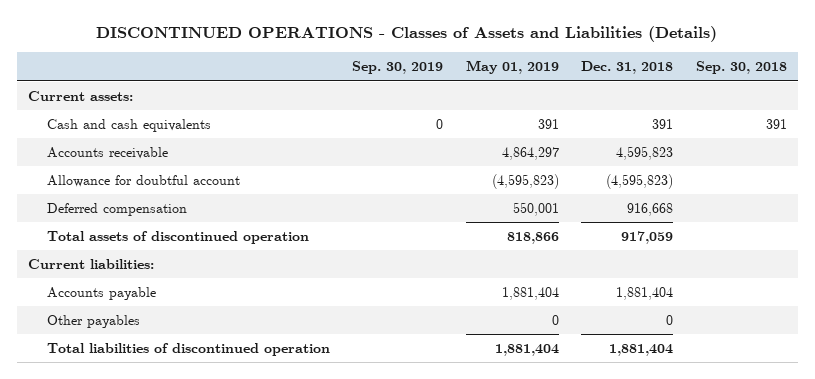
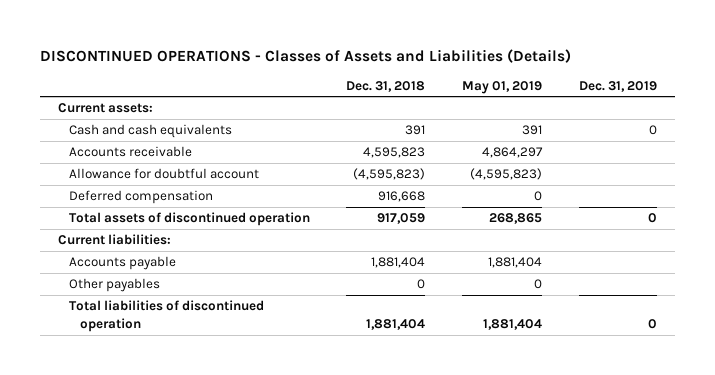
- | Sep. 30, 2019 | May 01, 2019 | Dec. 31, 2018 | Sep. 30, 2018
+ | Dec. 31, 2018 | May 01, 2019 | Dec. 31, 2019
- Deferred compensation | | 550,001 | 916,668 |
- Total assets of discontinued operation | | 818,866 | 917,059 |
+ Deferred compensation | 916,668 | 0 |
+ Total assets of discontinued operation | 917,059 | 268,865 | 0

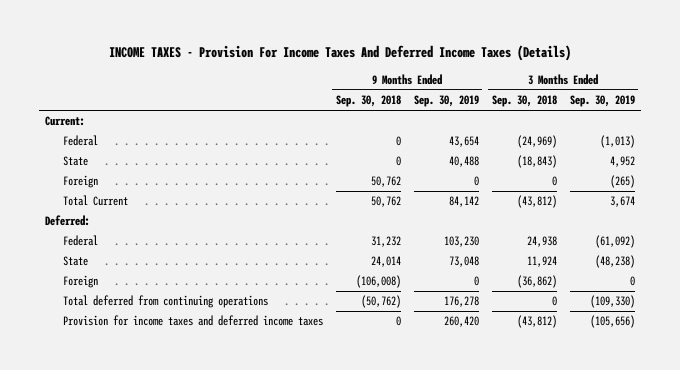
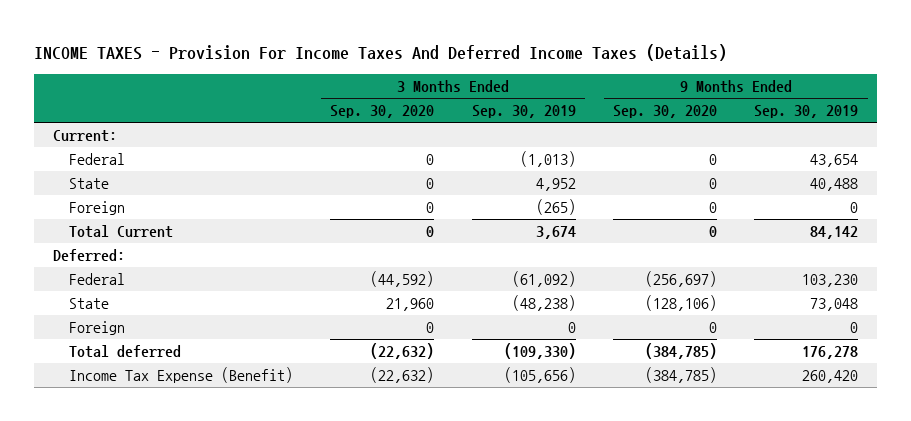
- | 9 Months Ended Sep. 30, 2018 | 9 Months Ended Sep. 30, 2019 | 3 Months Ended Sep. 30, 2018 | 3 Months Ended Sep. 30, 2019
+ | 3 Months Ended Sep. 30, 2020 | 3 Months Ended Sep. 30, 2019 | 9 Months Ended Sep. 30, 2020 | 9 Months Ended Sep. 30, 2019
- Total deferred from continuing operations | (50,762) | 176,278 | 0 | (109,330)
- Provision for income taxes and deferred income taxes | 0 | 260,420 | (43,812) | (105,656)
+ Total deferred | (22,632) | (109,330) | (384,785) | 176,278
+ Income Tax Expense (Benefit) | (22,632) | (105,656) | (384,785) | 260,420

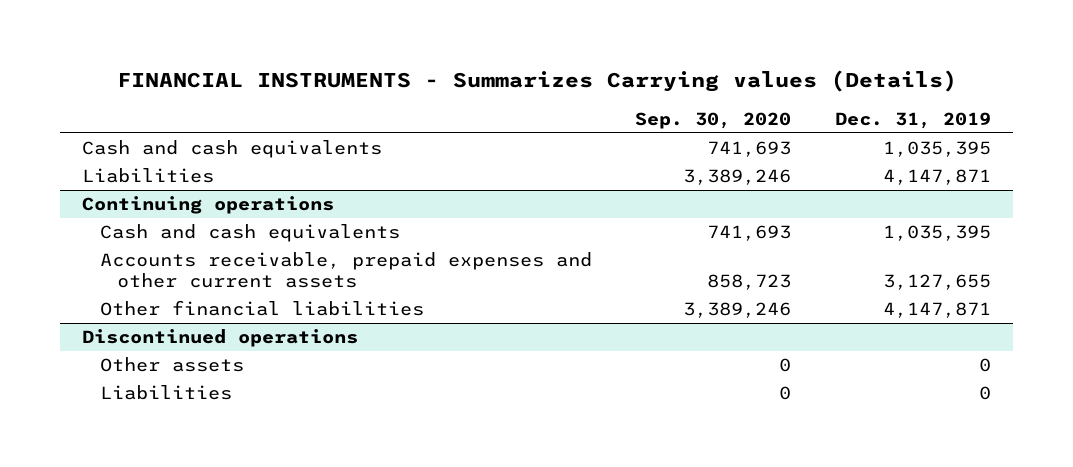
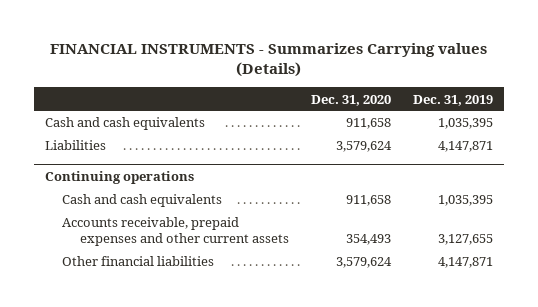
- | Sep. 30, 2020 | Dec. 31, 2019
+ | Dec. 31, 2020 | Dec. 31, 2019
- Discontinued operations
- Other assets | 0 | 0
- Liabilities | 0 | 0

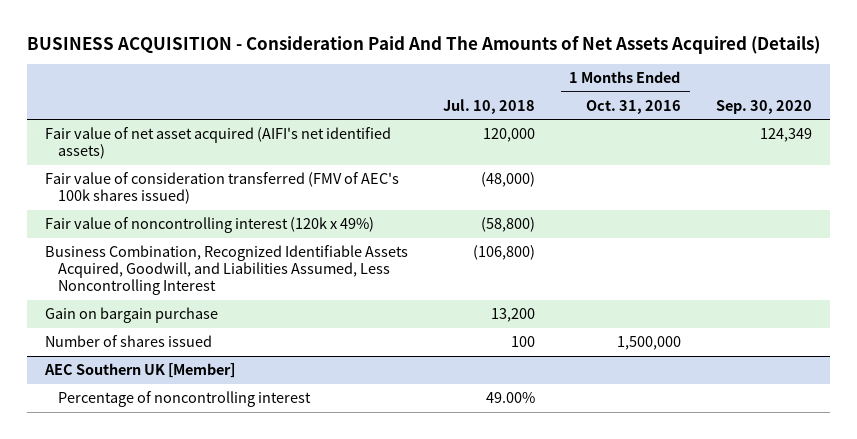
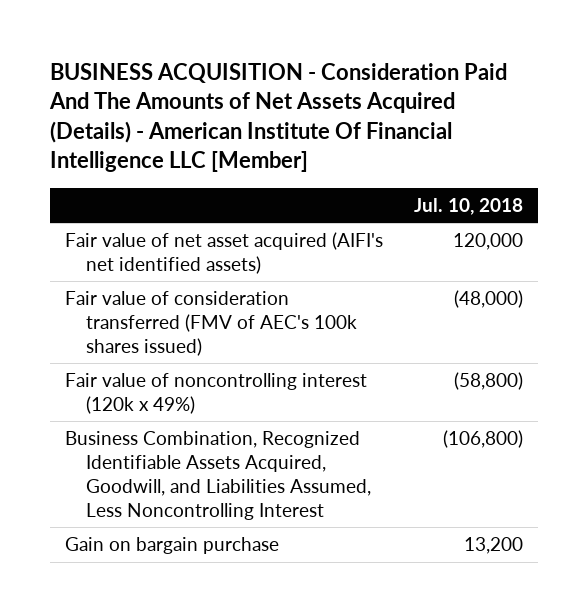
- BUSINESS ACQUISITION - Consideration Paid And The Amounts of Net Assets Acquired (Details)
+ BUSINESS ACQUISITION - Consideration Paid And The Amounts of Net Assets Acquired (Details) - American Institute Of Financial Intelligence LLC [Member]
- | Jul. 10, 2018 | 1 Months Ended Oct. 31, 2016 | Sep. 30, 2020
+ | Jul. 10, 2018
- Number of shares issued | 100 | 1,500,000 |
- AEC Southern UK [Member]
- Percentage of noncontrolling interest | 49.00% | |

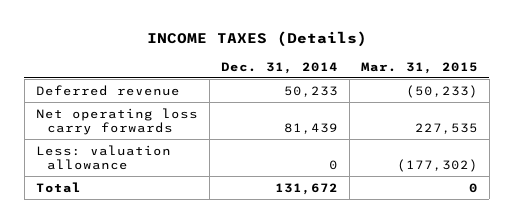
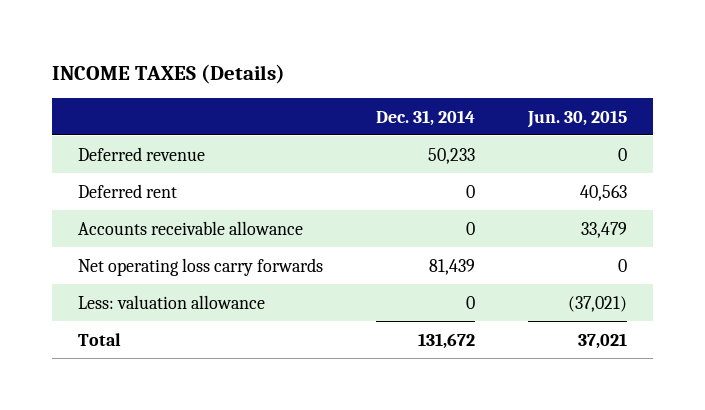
- | Dec. 31, 2014 | Mar. 31, 2015
+ | Dec. 31, 2014 | Jun. 30, 2015
+ Deferred rent | 0 | 40,563
+ Accounts receivable allowance | 0 | 33,479

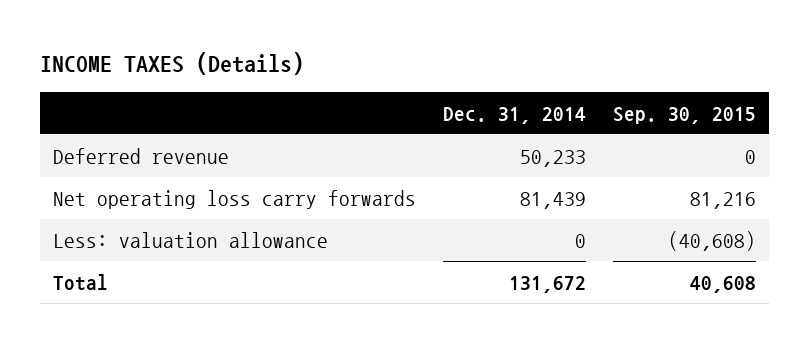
- | Dec. 31, 2014 | Jun. 30, 2015
+ | Dec. 31, 2014 | Sep. 30, 2015
- Deferred rent | 0 | 40,563
- Accounts receivable allowance | 0 | 33,479

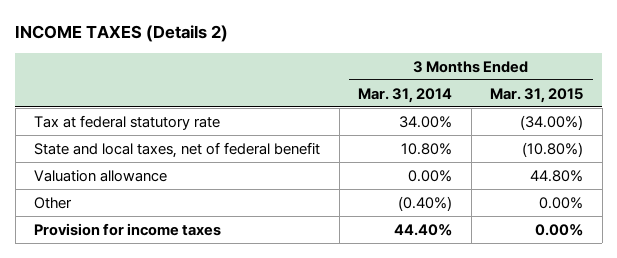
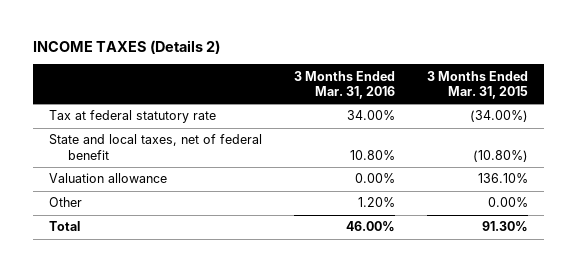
- | 3 Months Ended Mar. 31, 2014 | 3 Months Ended Mar. 31, 2015
+ | 3 Months Ended Mar. 31, 2016 | 3 Months Ended Mar. 31, 2015
- Valuation allowance | 0.00% | 44.80%
+ Valuation allowance | 0.00% | 136.10%
- Provision for income taxes | 44.40% | 0.00%
+ Total | 46.00% | 91.30%

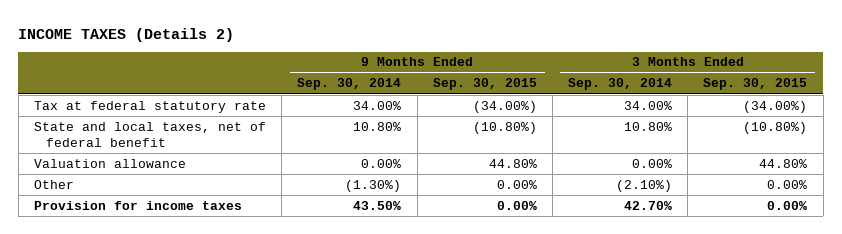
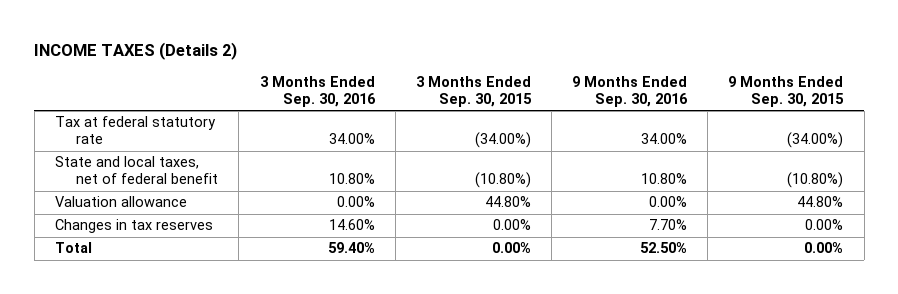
- | 9 Months Ended Sep. 30, 2014 | 9 Months Ended Sep. 30, 2015 | 3 Months Ended Sep. 30, 2014 | 3 Months Ended Sep. 30, 2015
+ | 3 Months Ended Sep. 30, 2016 | 3 Months Ended Sep. 30, 2015 | 9 Months Ended Sep. 30, 2016 | 9 Months Ended Sep. 30, 2015
- Other | (1.30%) | 0.00% | (2.10%) | 0.00%
- Provision for income taxes | 43.50% | 0.00% | 42.70% | 0.00%
+ Changes in tax reserves | 14.60% | 0.00% | 7.70% | 0.00%
+ Total | 59.40% | 0.00% | 52.50% | 0.00%

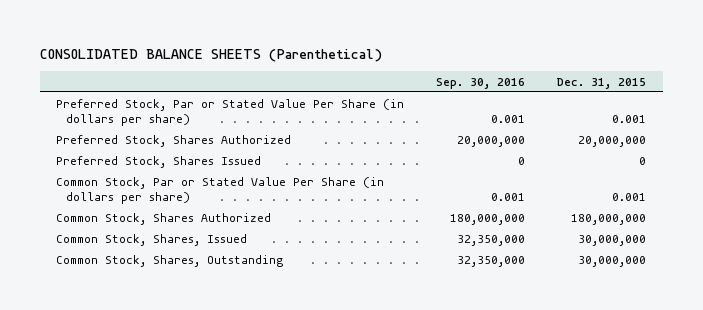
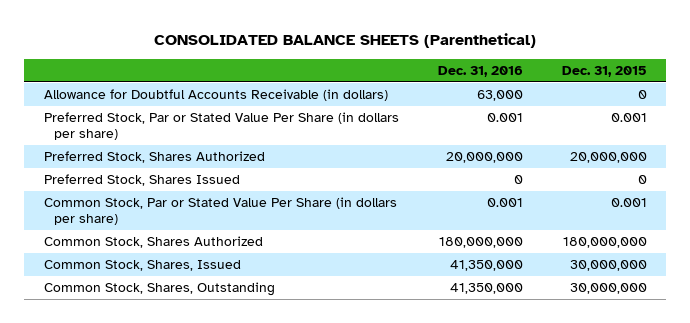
- | Sep. 30, 2016 | Dec. 31, 2015
+ | Dec. 31, 2016 | Dec. 31, 2015
+ Allowance for Doubtful Accounts Receivable (in dollars) | 63,000 | 0

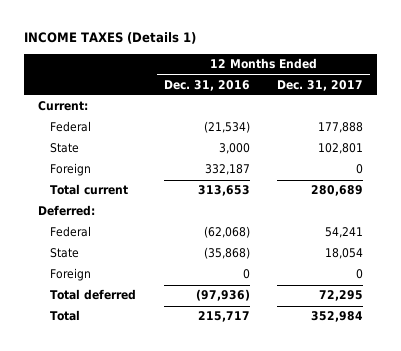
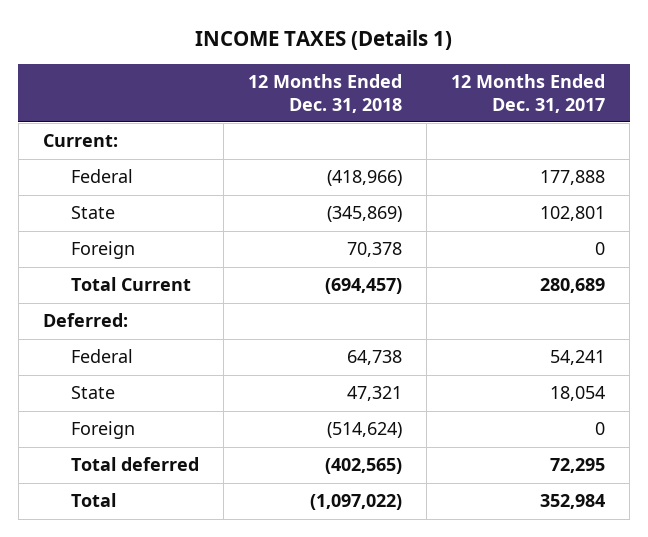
- | 12 Months Ended Dec. 31, 2016 | 12 Months Ended Dec. 31, 2017
+ | 12 Months Ended Dec. 31, 2018 | 12 Months Ended Dec. 31, 2017
- Total current | 313,653 | 280,689
+ Total Current | (694,457) | 280,689

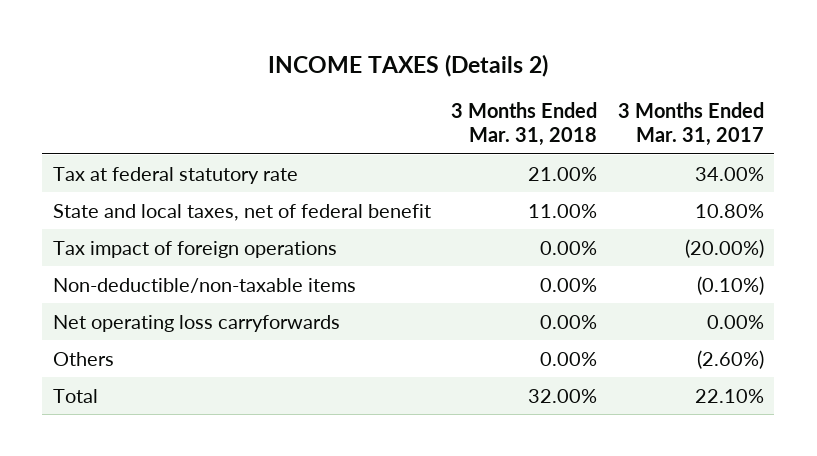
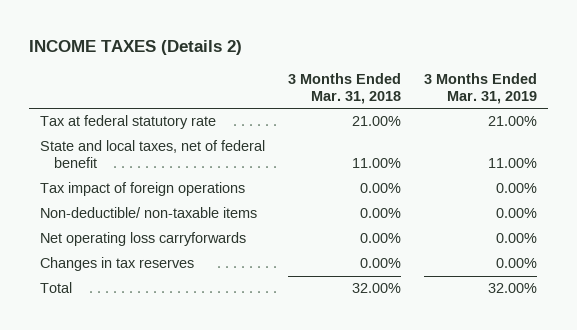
- | 3 Months Ended Mar. 31, 2018 | 3 Months Ended Mar. 31, 2017
+ | 3 Months Ended Mar. 31, 2018 | 3 Months Ended Mar. 31, 2019
- Non-deductible/non-taxable items | 0.00% | (0.10%)
+ Non-deductible/ non-taxable items | 0.00% | 0.00%
- Others | 0.00% | (2.60%)
+ Changes in tax reserves | 0.00% | 0.00%

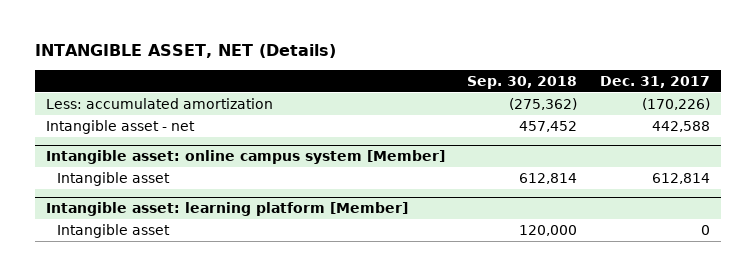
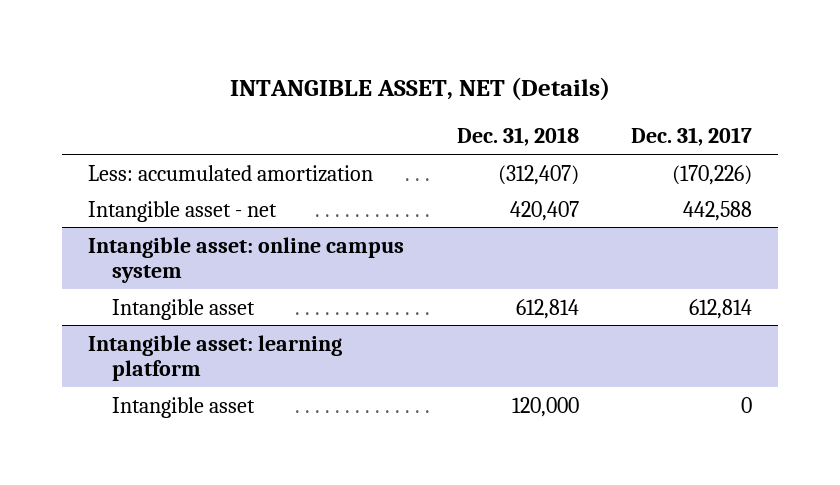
- | Sep. 30, 2018 | Dec. 31, 2017
+ | Dec. 31, 2018 | Dec. 31, 2017
- Intangible asset: online campus system [Member]
+ Intangible asset: online campus system
- Intangible asset: learning platform [Member]
+ Intangible asset: learning platform

